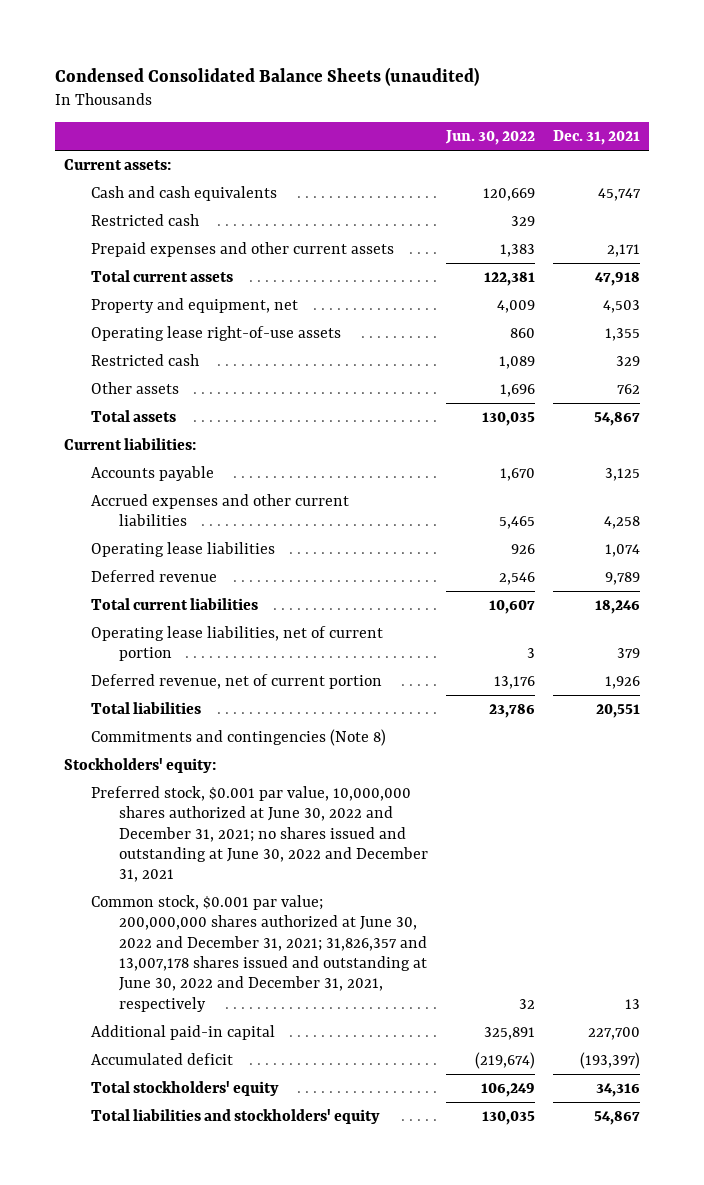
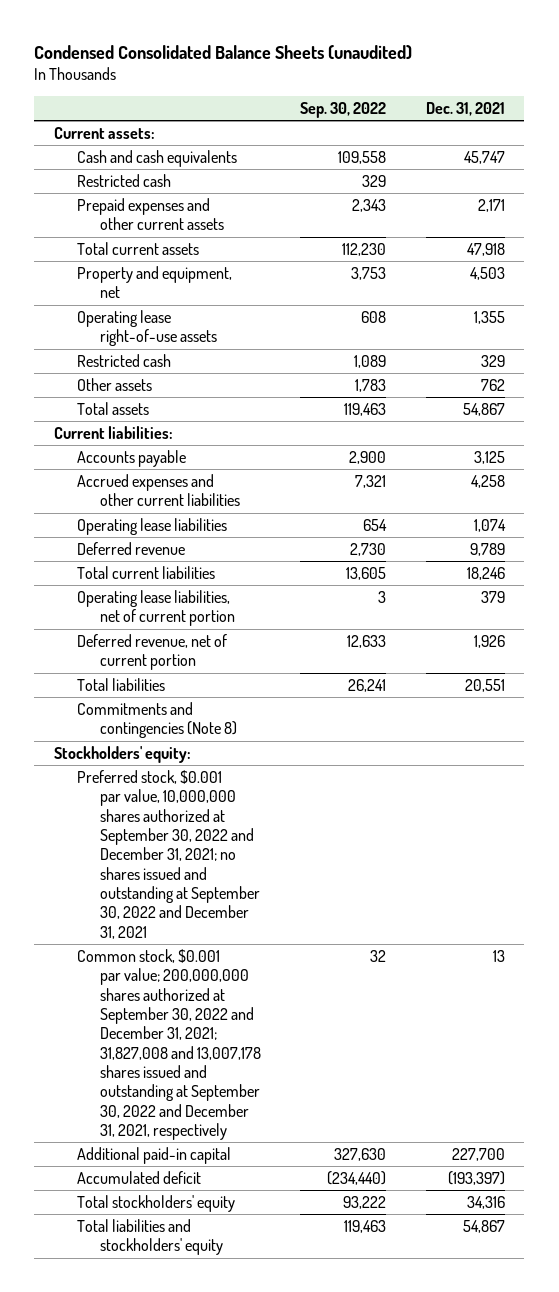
- | Jun. 30, 2022 | Dec. 31, 2021
+ | Sep. 30, 2022 | Dec. 31, 2021
- Preferred stock, $0.001 par value, 10,000,000 shares authorized at June 30, 2022 and December 31, 2021; no shares issued and outstanding at June 30, 2022 and December 31, 2021
- Common stock, $0.001 par value; 200,000,000 shares authorized at June 30, 2022 and December 31, 2021; 31,826,357 and 13,007,178 shares issued and outstanding at June 30, 2022 and December 31, 2021, respectively | 32 | 13
+ Preferred stock, $0.001 par value, 10,000,000 shares authorized at September 30, 2022 and December 31, 2021; no shares issued and outstanding at September 30, 2022 and December 31, 2021
+ Common stock, $0.001 par value; 200,000,000 shares authorized at September 30, 2022 and December 31, 2021; 31,827,008 and 13,007,178 shares issued and outstanding at September 30, 2022 and December 31, 2021, respectively | 32 | 13

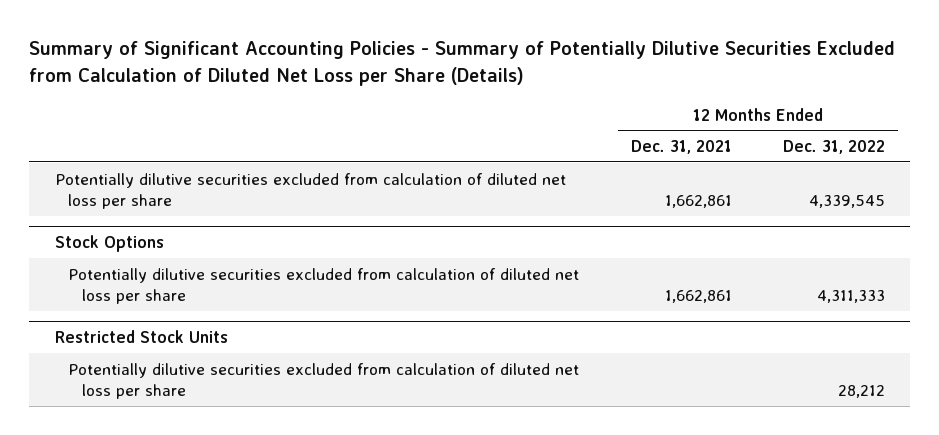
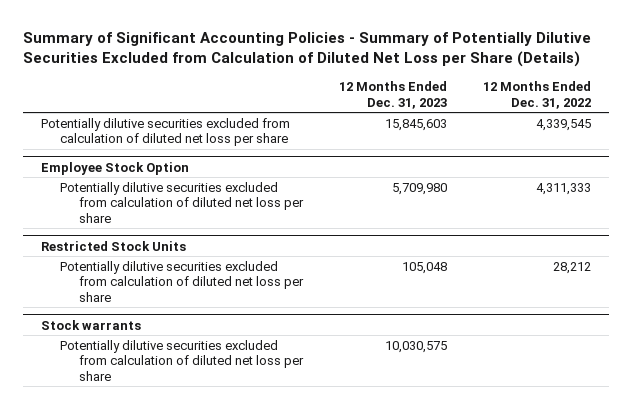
- | 12 Months Ended Dec. 31, 2021 | 12 Months Ended Dec. 31, 2022
+ | 12 Months Ended Dec. 31, 2023 | 12 Months Ended Dec. 31, 2022
- Stock Options
+ Employee Stock Option
+ Stock warrants
+ Potentially dilutive securities excluded from calculation of diluted net loss per share | 10,030,575 |

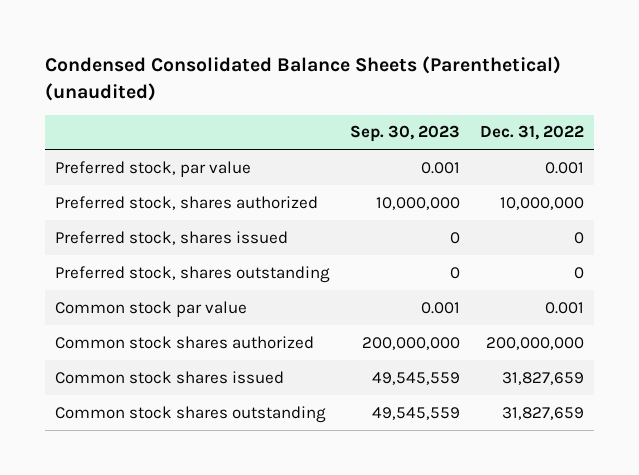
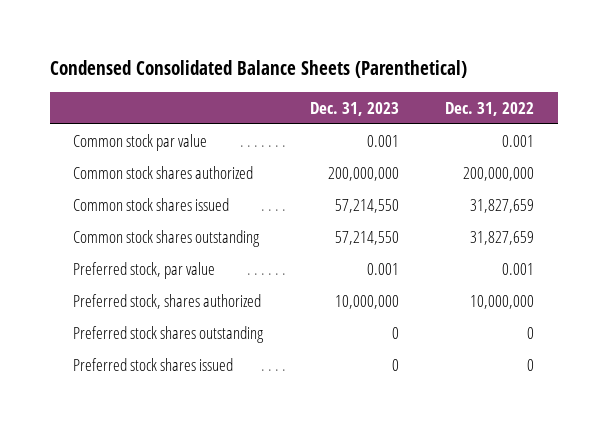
- Condensed Consolidated Balance Sheets (Parenthetical) (unaudited)
+ Condensed Consolidated Balance Sheets (Parenthetical)
- | Sep. 30, 2023 | Dec. 31, 2022
+ | Dec. 31, 2023 | Dec. 31, 2022
- Preferred stock, shares issued | 0 | 0
- Preferred stock, shares outstanding | 0 | 0
moved down: Preferred stock, par value | 0.001 | 0.001
moved down: Preferred stock, shares authorized | 10,000,000 | 10,000,000
+ Preferred stock shares outstanding | 0 | 0
+ Preferred stock shares issued | 0 | 0

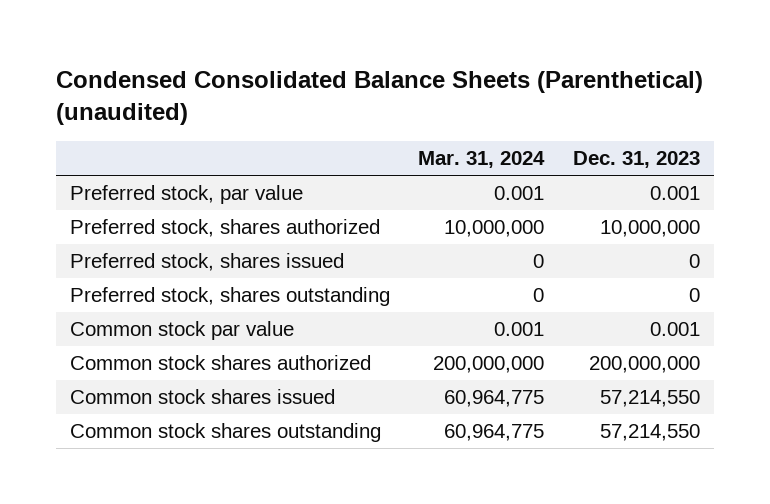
- Condensed Consolidated Balance Sheets (Parenthetical)
+ Condensed Consolidated Balance Sheets (Parenthetical) (unaudited)
- | Dec. 31, 2023 | Dec. 31, 2022
+ | Mar. 31, 2024 | Dec. 31, 2023
moved up: Preferred stock, par value | 0.001 | 0.001
moved up: Preferred stock, shares authorized | 10,000,000 | 10,000,000
+ Preferred stock, shares issued | 0 | 0
+ Preferred stock, shares outstanding | 0 | 0
- Preferred stock shares outstanding | 0 | 0
- Preferred stock shares issued | 0 | 0

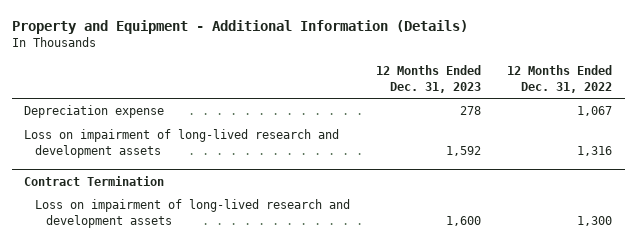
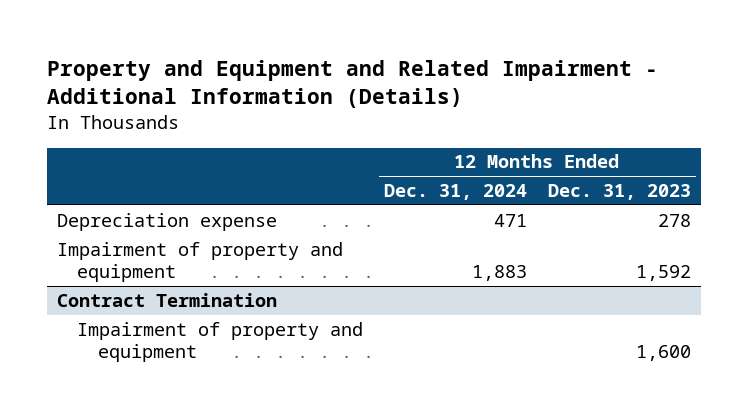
- Property and Equipment - Additional Information (Details)
+ Property and Equipment and Related Impairment - Additional Information (Details)
- | 12 Months Ended Dec. 31, 2023 | 12 Months Ended Dec. 31, 2022
+ | 12 Months Ended Dec. 31, 2024 | 12 Months Ended Dec. 31, 2023
- Loss on impairment of long-lived research and development assets | 1,592 | 1,316
+ Impairment of property and equipment | 1,883 | 1,592
@ Contract Termination
- Loss on impairment of long-lived research and development assets | 1,600 | 1,300
+ Impairment of property and equipment | | 1,600

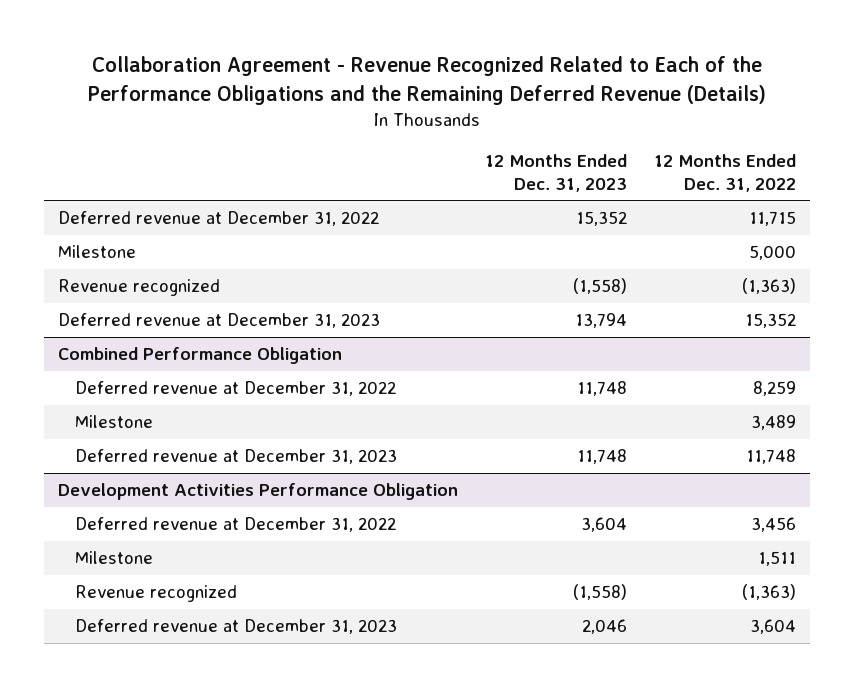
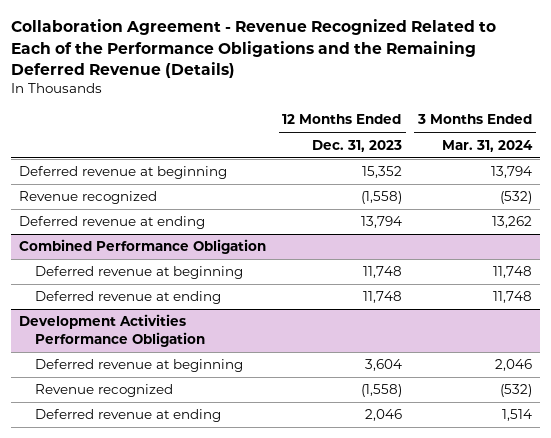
- | 12 Months Ended Dec. 31, 2023 | 12 Months Ended Dec. 31, 2022
+ | 12 Months Ended Dec. 31, 2023 | 3 Months Ended Mar. 31, 2024
- Deferred revenue at December 31, 2022 | 15,352 | 11,715
- Milestone | | 5,000
+ Deferred revenue at beginning | 15,352 | 13,794
- Deferred revenue at December 31, 2023 | 13,794 | 15,352
+ Deferred revenue at ending | 13,794 | 13,262
@ Combined Performance Obligation
- Deferred revenue at December 31, 2022 | 11,748 | 8,259
- Milestone | | 3,489
- Deferred revenue at December 31, 2023 | 11,748 | 11,748
+ Deferred revenue at beginning | 11,748 | 11,748
+ Deferred revenue at ending | 11,748 | 11,748
@ Development Activities Performance Obligation
- Deferred revenue at December 31, 2022 | 3,604 | 3,456
- Milestone | | 1,511
+ Deferred revenue at beginning | 3,604 | 2,046
- Deferred revenue at December 31, 2023 | 2,046 | 3,604
+ Deferred revenue at ending | 2,046 | 1,514

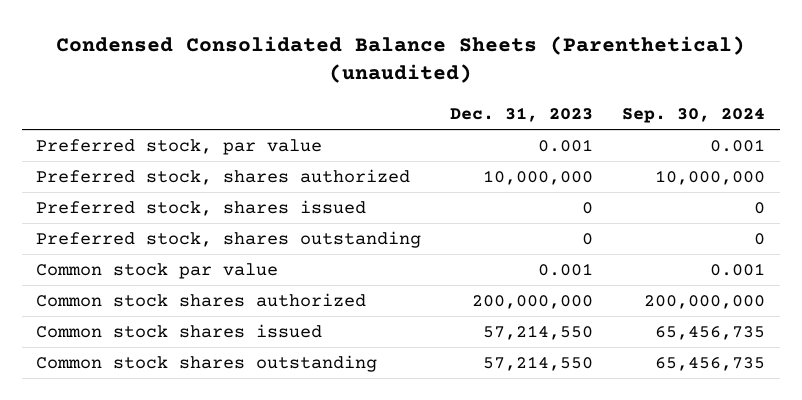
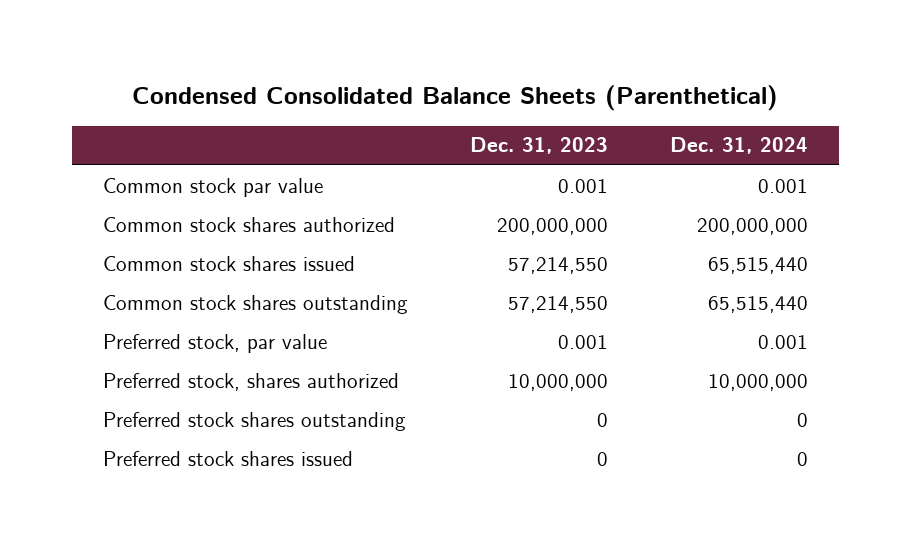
- Condensed Consolidated Balance Sheets (Parenthetical) (unaudited)
+ Condensed Consolidated Balance Sheets (Parenthetical)
- | Dec. 31, 2023 | Sep. 30, 2024
+ | Dec. 31, 2023 | Dec. 31, 2024
- Preferred stock, shares issued | 0 | 0
- Preferred stock, shares outstanding | 0 | 0
moved down: Preferred stock, par value | 0.001 | 0.001
moved down: Preferred stock, shares authorized | 10,000,000 | 10,000,000
+ Preferred stock shares outstanding | 0 | 0
+ Preferred stock shares issued | 0 | 0

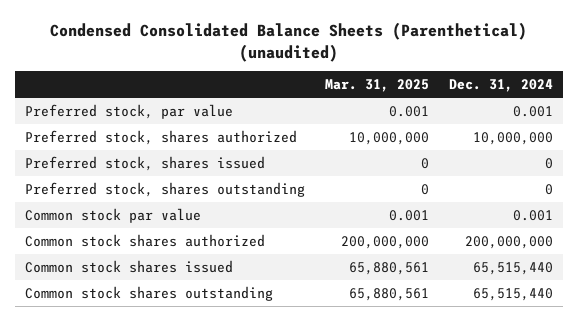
- Condensed Consolidated Balance Sheets (Parenthetical)
+ Condensed Consolidated Balance Sheets (Parenthetical) (unaudited)
- | Dec. 31, 2023 | Dec. 31, 2024
+ | Mar. 31, 2025 | Dec. 31, 2024
moved up: Preferred stock, par value | 0.001 | 0.001
moved up: Preferred stock, shares authorized | 10,000,000 | 10,000,000
+ Preferred stock, shares issued | 0 | 0
+ Preferred stock, shares outstanding | 0 | 0
- Preferred stock shares outstanding | 0 | 0
- Preferred stock shares issued | 0 | 0

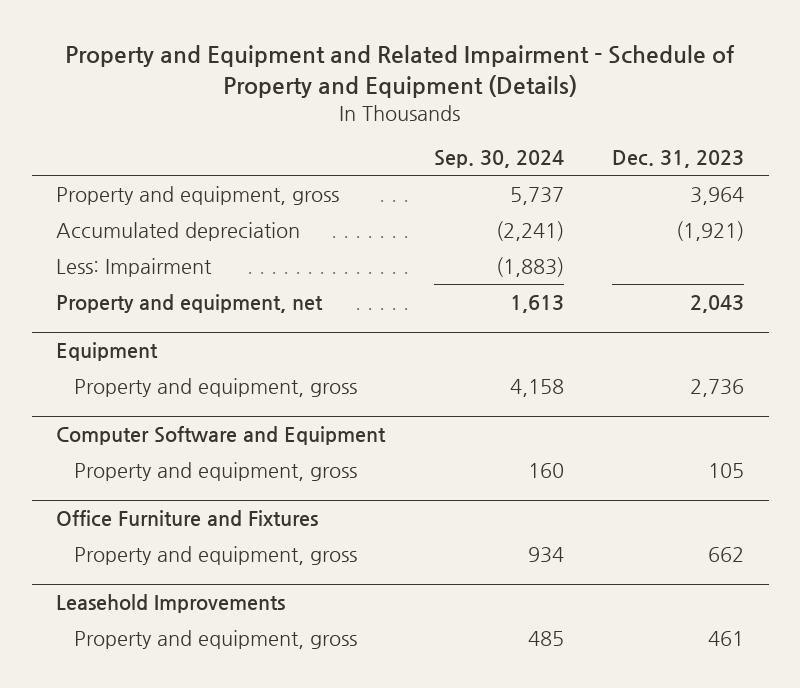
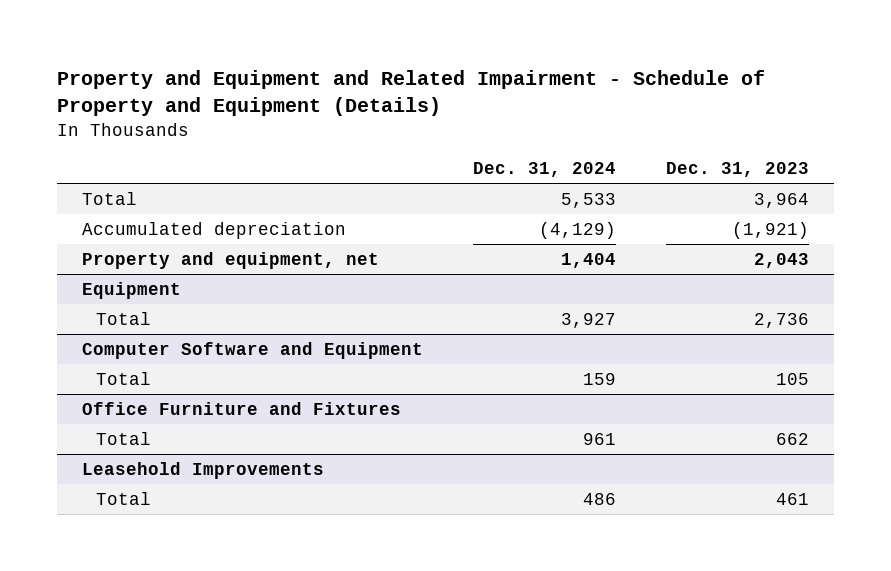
- | Sep. 30, 2024 | Dec. 31, 2023
+ | Dec. 31, 2024 | Dec. 31, 2023
- Property and equipment, gross | 5,737 | 3,964
+ Total | 5,533 | 3,964
- Less: Impairment | (1,883) |
@ Equipment
- Property and equipment, gross | 4,158 | 2,736
+ Total | 3,927 | 2,736
@ Computer Software and Equipment
- Property and equipment, gross | 160 | 105
+ Total | 159 | 105
@ Office Furniture and Fixtures
- Property and equipment, gross | 934 | 662
+ Total | 961 | 662
@ Leasehold Improvements
- Property and equipment, gross | 485 | 461
+ Total | 486 | 461

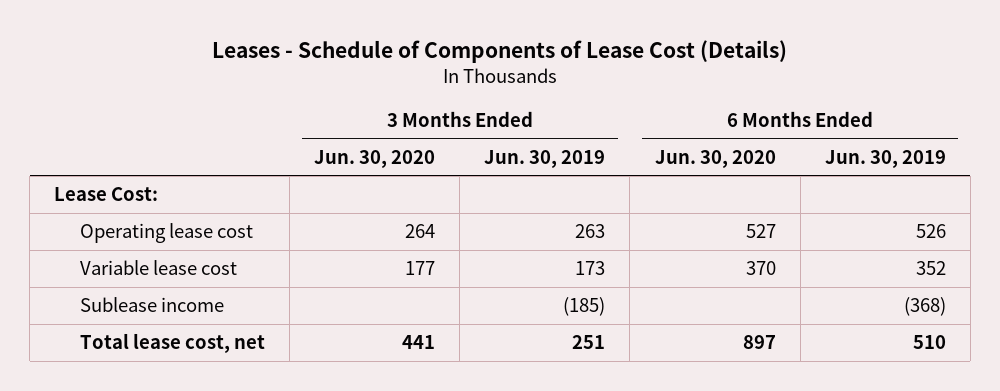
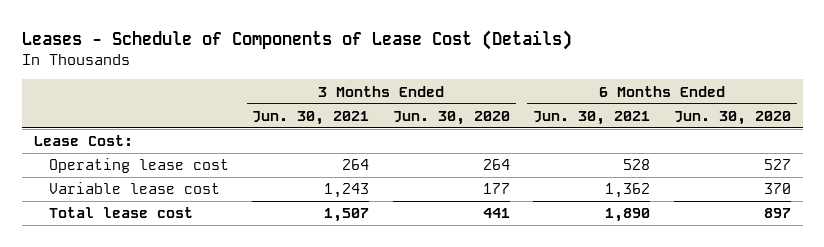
- | 3 Months Ended Jun. 30, 2020 | 3 Months Ended Jun. 30, 2019 | 6 Months Ended Jun. 30, 2020 | 6 Months Ended Jun. 30, 2019
+ | 3 Months Ended Jun. 30, 2021 | 3 Months Ended Jun. 30, 2020 | 6 Months Ended Jun. 30, 2021 | 6 Months Ended Jun. 30, 2020
- Sublease income | | (185) | | (368)
- Total lease cost, net | 441 | 251 | 897 | 510
+ Total lease cost | 1,507 | 441 | 1,890 | 897

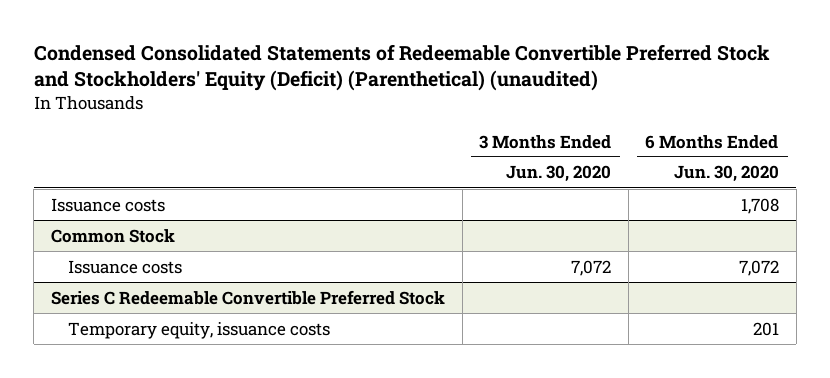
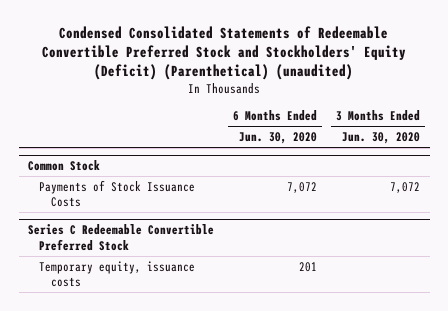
- | 3 Months Ended Jun. 30, 2020 | 6 Months Ended Jun. 30, 2020
+ | 6 Months Ended Jun. 30, 2020 | 3 Months Ended Jun. 30, 2020
- Issuance costs | | 1,708
@ Common Stock
- Issuance costs | 7,072 | 7,072
+ Payments of Stock Issuance Costs | 7,072 | 7,072

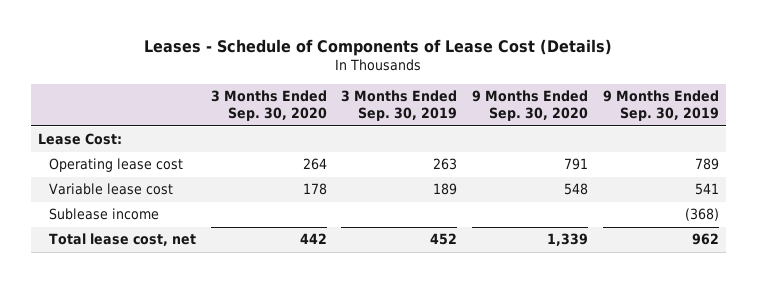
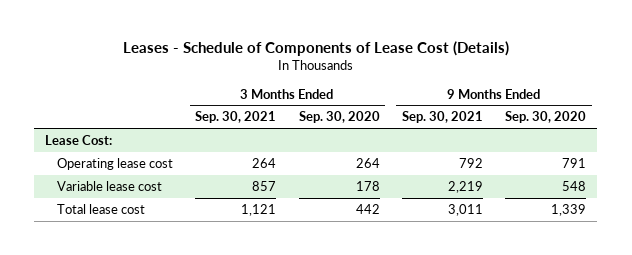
- | 3 Months Ended Sep. 30, 2020 | 3 Months Ended Sep. 30, 2019 | 9 Months Ended Sep. 30, 2020 | 9 Months Ended Sep. 30, 2019
+ | 3 Months Ended Sep. 30, 2021 | 3 Months Ended Sep. 30, 2020 | 9 Months Ended Sep. 30, 2021 | 9 Months Ended Sep. 30, 2020
- Sublease income | | | | (368)
- Total lease cost, net | 442 | 452 | 1,339 | 962
+ Total lease cost | 1,121 | 442 | 3,011 | 1,339

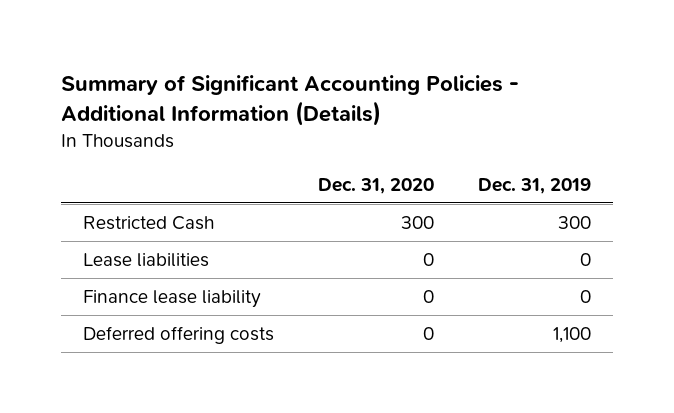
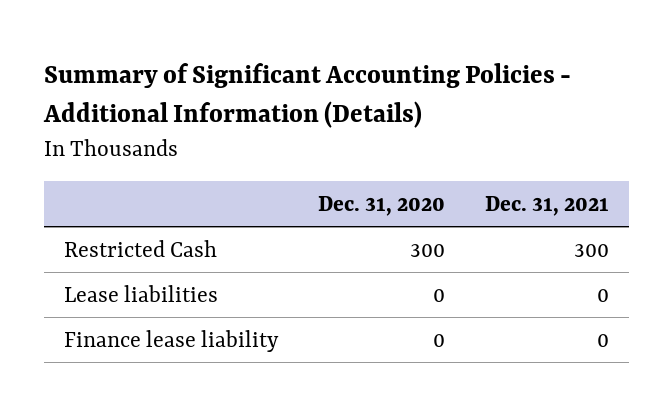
- | Dec. 31, 2020 | Dec. 31, 2019
+ | Dec. 31, 2020 | Dec. 31, 2021
- Deferred offering costs | 0 | 1,100

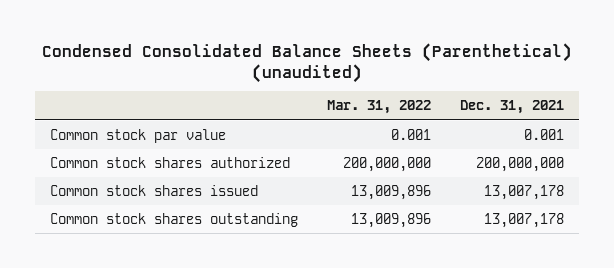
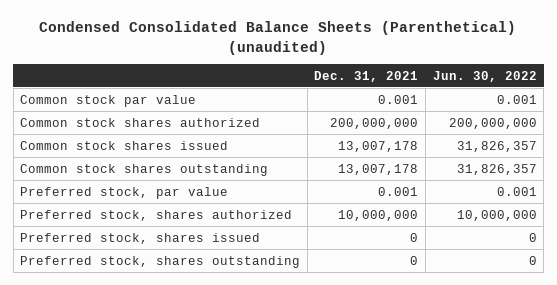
- | Mar. 31, 2022 | Dec. 31, 2021
+ | Dec. 31, 2021 | Jun. 30, 2022
+ Preferred stock, par value | 0.001 | 0.001
+ Preferred stock, shares authorized | 10,000,000 | 10,000,000
+ Preferred stock, shares issued | 0 | 0
+ Preferred stock, shares outstanding | 0 | 0

